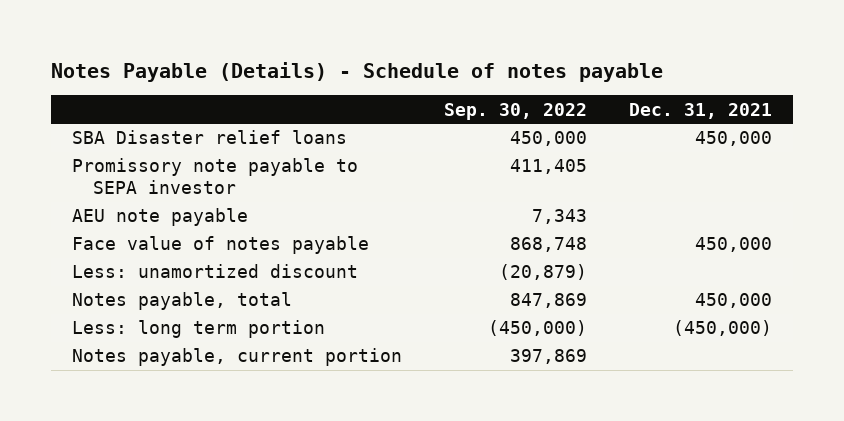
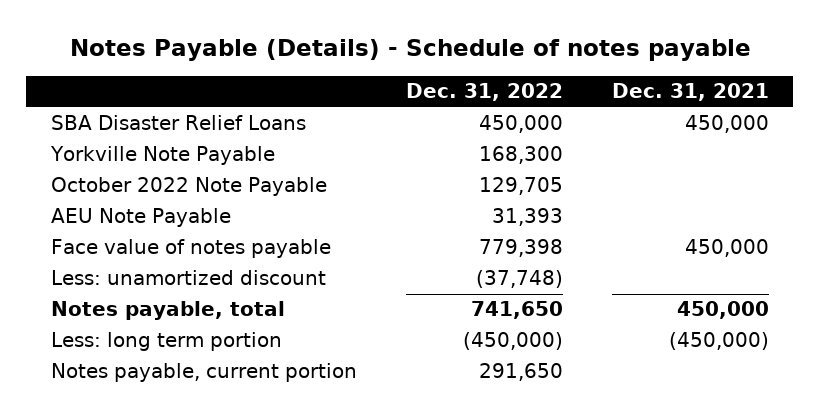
- | Sep. 30, 2022 | Dec. 31, 2021
+ | Dec. 31, 2022 | Dec. 31, 2021
- SBA Disaster relief loans | 450,000 | 450,000
- Promissory note payable to SEPA investor | 411,405 |
- AEU note payable | 7,343 |
+ SBA Disaster Relief Loans | 450,000 | 450,000
+ Yorkville Note Payable | 168,300 |
+ October 2022 Note Payable | 129,705 |
+ AEU Note Payable | 31,393 |

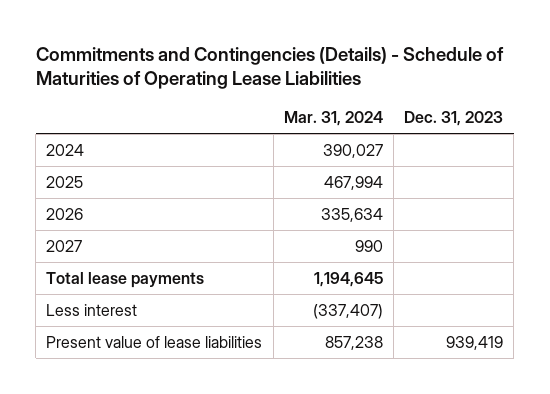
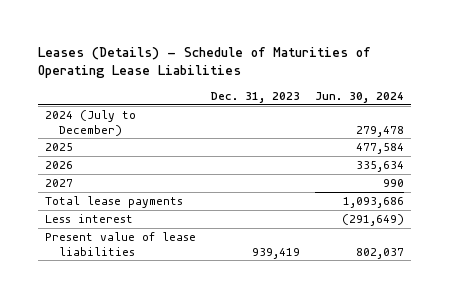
- Commitments and Contingencies (Details) - Schedule of Maturities of Operating Lease Liabilities
+ Leases (Details) - Schedule of Maturities of Operating Lease Liabilities
- | Mar. 31, 2024 | Dec. 31, 2023
+ | Dec. 31, 2023 | Jun. 30, 2024
- 2024 | 390,027 |
+ 2024 (July to December) | | 279,478

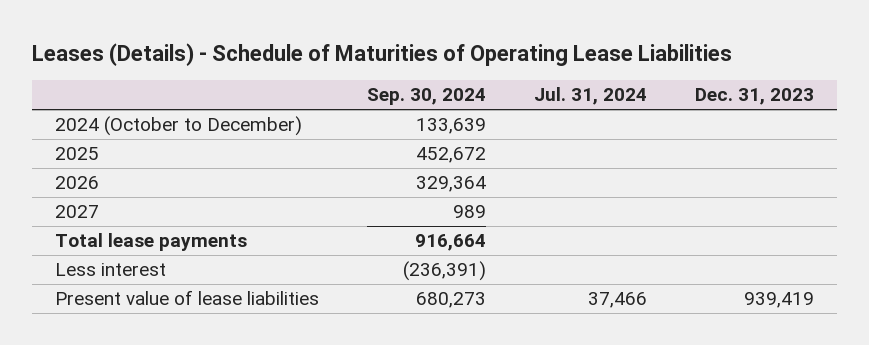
- | Dec. 31, 2023 | Jun. 30, 2024
+ | Sep. 30, 2024 | Jul. 31, 2024 | Dec. 31, 2023
- 2024 (July to December) | | 279,478
+ 2024 (October to December) | 133,639 | |

